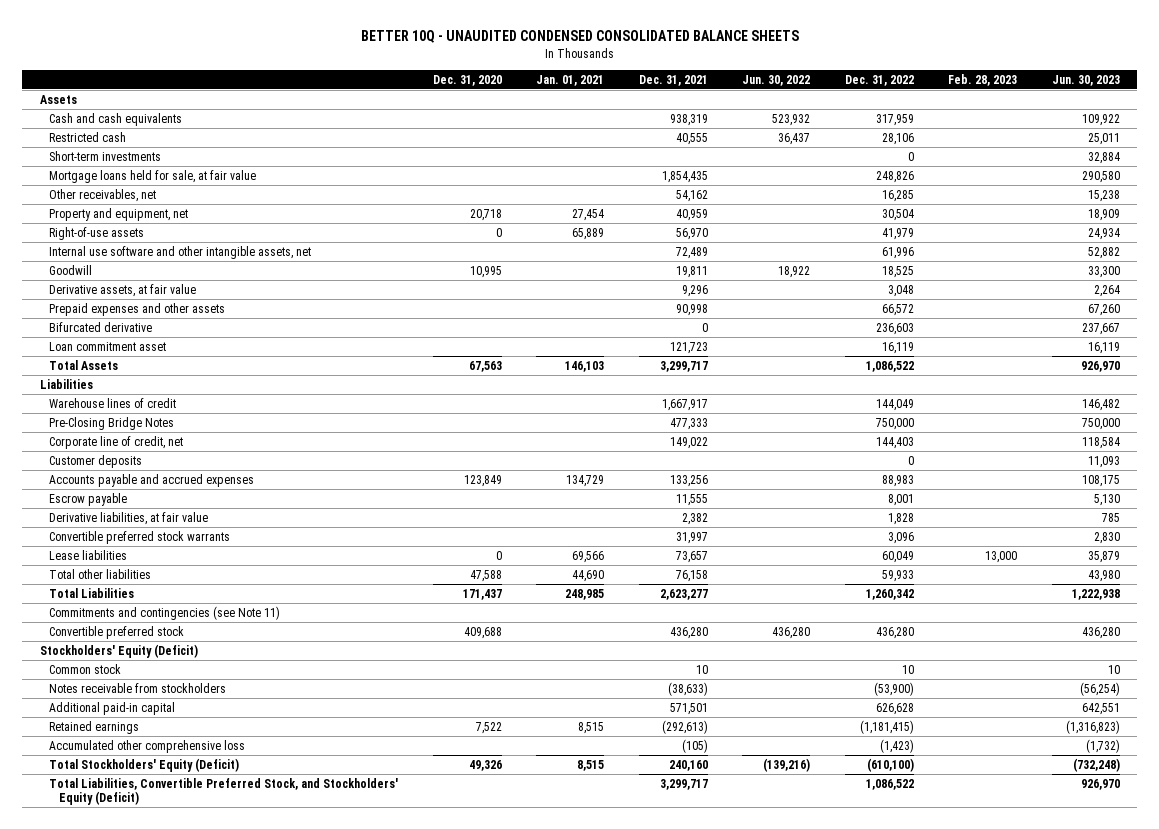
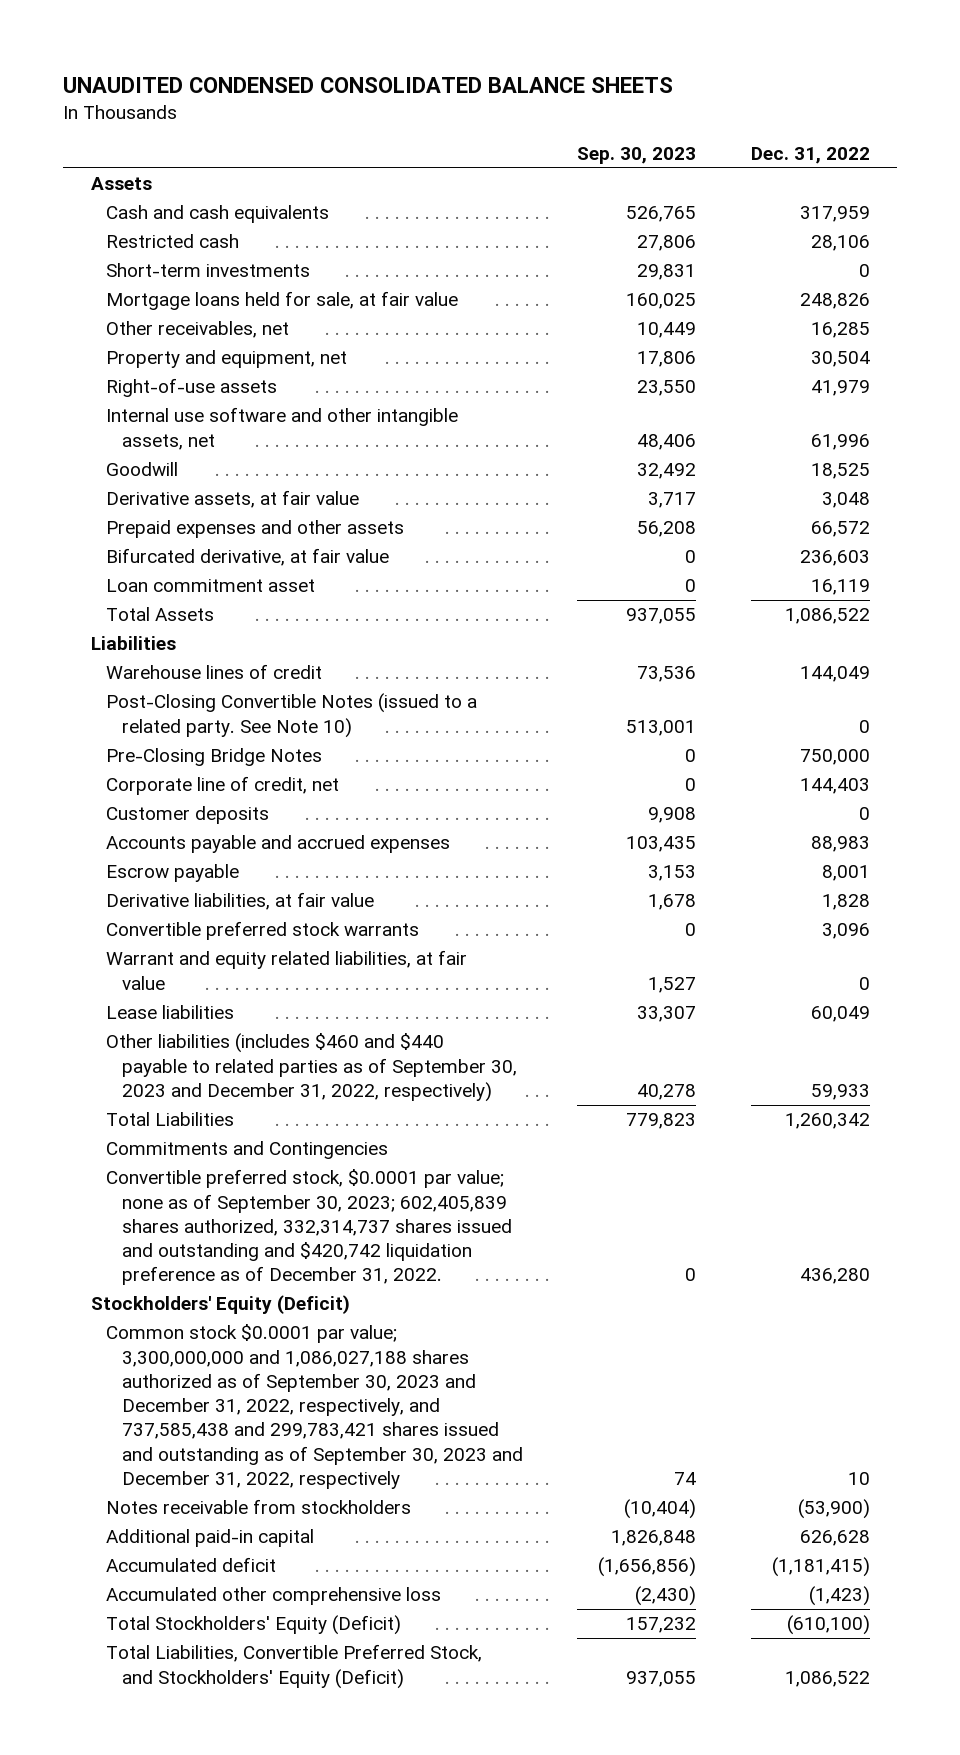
- BETTER 10Q - UNAUDITED CONDENSED CONSOLIDATED BALANCE SHEETS
+ UNAUDITED CONDENSED CONSOLIDATED BALANCE SHEETS
- | Dec. 31, 2020 | Jan. 01, 2021 | Dec. 31, 2021 | Jun. 30, 2022 | Dec. 31, 2022 | Feb. 28, 2023 | Jun. 30, 2023
+ | Sep. 30, 2023 | Dec. 31, 2022
- Bifurcated derivative | | | 0 | | 236,603 | | 237,667
+ Bifurcated derivative, at fair value | 0 | 236,603
+ Post-Closing Convertible Notes (issued to a related party. See Note 10) | 513,001 | 0
+ Warrant and equity related liabilities, at fair value | 1,527 | 0
- Total other liabilities | 47,588 | 44,690 | 76,158 | | 59,933 | | 43,980
+ Other liabilities (includes $460 and $440 payable to related parties as of September 30, 2023 and December 31, 2022, respectively) | 40,278 | 59,933
- Commitments and contingencies (see Note 11)
- Convertible preferred stock | 409,688 | | 436,280 | 436,280 | 436,280 | | 436,280
+ Commitments and Contingencies
+ Convertible preferred stock, $0.0001 par value; none as of September 30, 2023; 602,405,839 shares authorized, 332,314,737 shares issued and outstanding and $420,742 liquidation preference as of December 31, 2022. | 0 | 436,280
- Common stock | | | 10 | | 10 | | 10
+ Common stock $0.0001 par value; 3,300,000,000 and 1,086,027,188 shares authorized as of September 30, 2023 and December 31, 2022, respectively, and 737,585,438 and 299,783,421 shares issued and outstanding as of September 30, 2023 and December 31, 2022, respectively | 74 | 10
- Retained earnings | 7,522 | 8,515 | (292,613) | | (1,181,415) | | (1,316,823)
+ Accumulated deficit | (1,656,856) | (1,181,415)

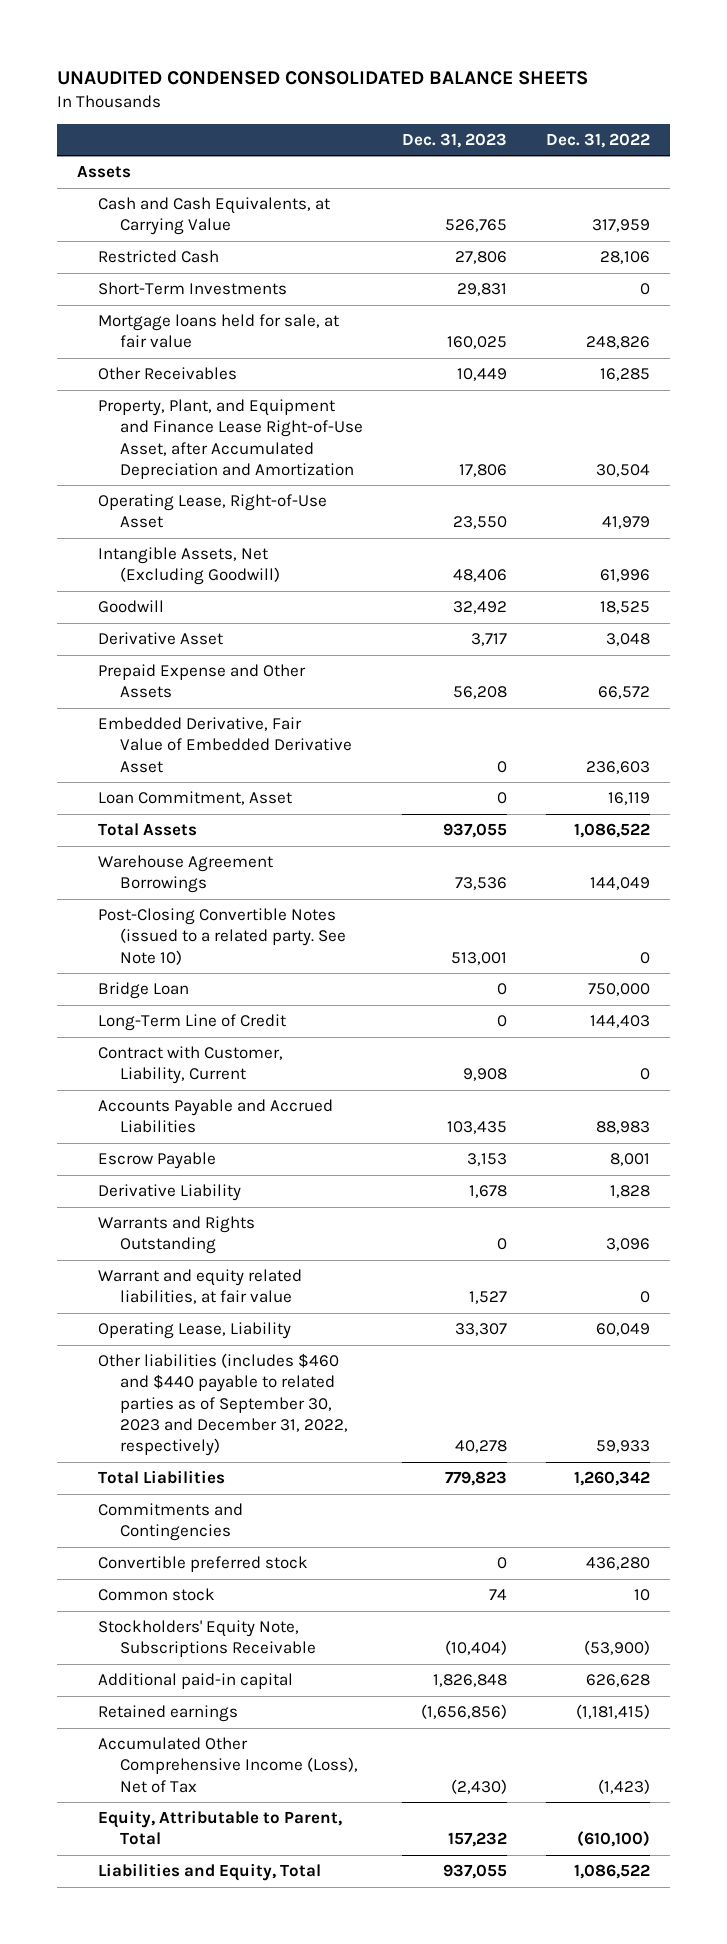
- | Sep. 30, 2023 | Dec. 31, 2022
+ | Dec. 31, 2023 | Dec. 31, 2022
- Cash and cash equivalents | 526,765 | 317,959
- Restricted cash | 27,806 | 28,106
- Short-term investments | 29,831 | 0
+ Cash and Cash Equivalents, at Carrying Value | 526,765 | 317,959
+ Restricted Cash | 27,806 | 28,106
+ Short-Term Investments | 29,831 | 0
- Other receivables, net | 10,449 | 16,285
- Property and equipment, net | 17,806 | 30,504
- Right-of-use assets | 23,550 | 41,979
- Internal use software and other intangible assets, net | 48,406 | 61,996
+ Other Receivables | 10,449 | 16,285
+ Property, Plant, and Equipment and Finance Lease Right-of-Use Asset, after Accumulated Depreciation and Amortization | 17,806 | 30,504
+ Operating Lease, Right-of-Use Asset | 23,550 | 41,979
+ Intangible Assets, Net (Excluding Goodwill) | 48,406 | 61,996
- Derivative assets, at fair value | 3,717 | 3,048
- Prepaid expenses and other assets | 56,208 | 66,572
- Bifurcated derivative, at fair value | 0 | 236,603
- Loan commitment asset | 0 | 16,119
+ Derivative Asset | 3,717 | 3,048
+ Prepaid Expense and Other Assets | 56,208 | 66,572
+ Embedded Derivative, Fair Value of Embedded Derivative Asset | 0 | 236,603
+ Loan Commitment, Asset | 0 | 16,119
- Liabilities
- Warehouse lines of credit | 73,536 | 144,049
+ Warehouse Agreement Borrowings | 73,536 | 144,049
- Pre-Closing Bridge Notes | 0 | 750,000
- Corporate line of credit, net | 0 | 144,403
- Customer deposits | 9,908 | 0
- Accounts payable and accrued expenses | 103,435 | 88,983
- Escrow payable | 3,153 | 8,001
- Derivative liabilities, at fair value | 1,678 | 1,828
- Convertible preferred stock warrants | 0 | 3,096
+ Bridge Loan | 0 | 750,000
+ Long-Term Line of Credit | 0 | 144,403
+ Contract with Customer, Liability, Current | 9,908 | 0
+ Accounts Payable and Accrued Liabilities | 103,435 | 88,983
+ Escrow Payable | 3,153 | 8,001
+ Derivative Liability | 1,678 | 1,828
+ Warrants and Rights Outstanding | 0 | 3,096
- Lease liabilities | 33,307 | 60,049
+ Operating Lease, Liability | 33,307 | 60,049
- Convertible preferred stock, $0.0001 par value; none as of September 30, 2023; 602,405,839 shares authorized, 332,314,737 shares issued and outstanding and $420,742 liquidation preference as of December 31, 2022. | 0 | 436,280
- Stockholders' Equity (Deficit)
- Common stock $0.0001 par value; 3,300,000,000 and 1,086,027,188 shares authorized as of September 30, 2023 and December 31, 2022, respectively, and 737,585,438 and 299,783,421 shares issued and outstanding as of September 30, 2023 and December 31, 2022, respectively | 74 | 10
- Notes receivable from stockholders | (10,404) | (53,900)
+ Convertible preferred stock | 0 | 436,280
+ Common stock | 74 | 10
+ Stockholders' Equity Note, Subscriptions Receivable | (10,404) | (53,900)
- Accumulated deficit | (1,656,856) | (1,181,415)
- Accumulated other comprehensive loss | (2,430) | (1,423)
- Total Stockholders' Equity (Deficit) | 157,232 | (610,100)
- Total Liabilities, Convertible Preferred Stock, and Stockholders' Equity (Deficit) | 937,055 | 1,086,522
+ Retained earnings | (1,656,856) | (1,181,415)
+ Accumulated Other Comprehensive Income (Loss), Net of Tax | (2,430) | (1,423)
+ Equity, Attributable to Parent, Total | 157,232 | (610,100)
+ Liabilities and Equity, Total | 937,055 | 1,086,522

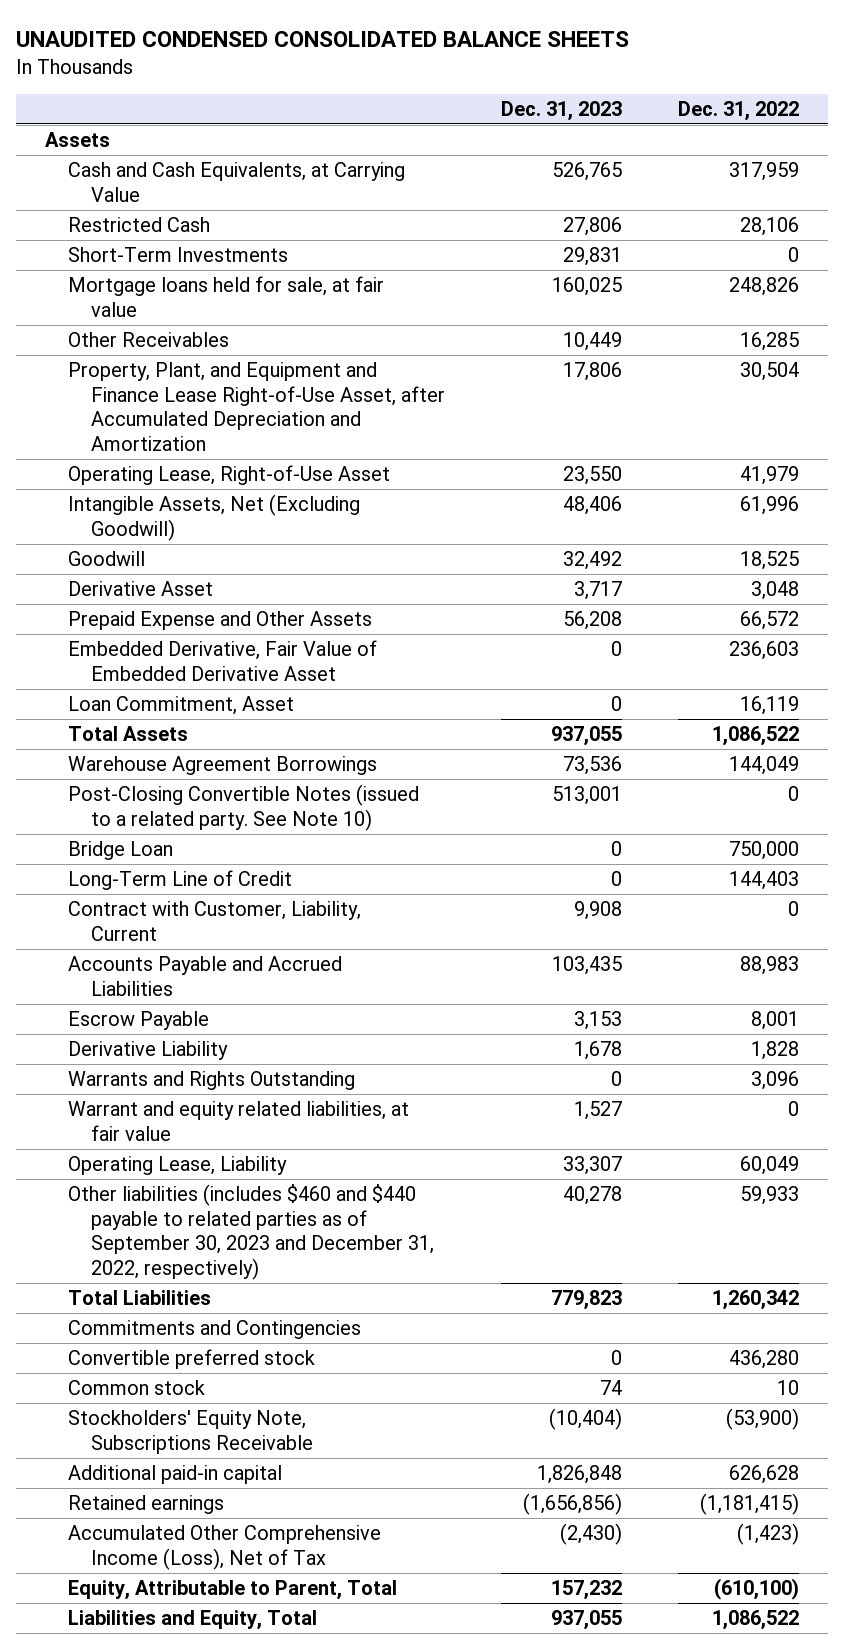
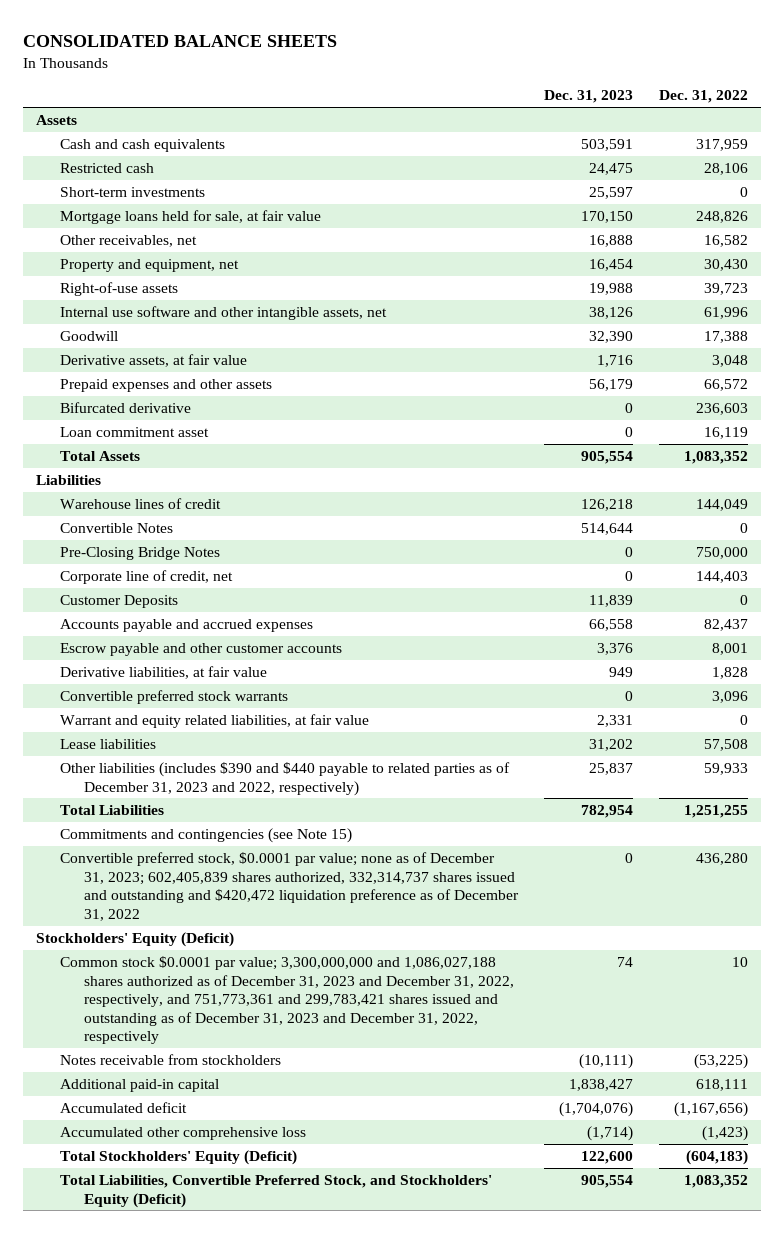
- UNAUDITED CONDENSED CONSOLIDATED BALANCE SHEETS
+ CONSOLIDATED BALANCE SHEETS
- Cash and Cash Equivalents, at Carrying Value | 526,765 | 317,959
- Restricted Cash | 27,806 | 28,106
- Short-Term Investments | 29,831 | 0
- Mortgage loans held for sale, at fair value | 160,025 | 248,826
- Other Receivables | 10,449 | 16,285
- Property, Plant, and Equipment and Finance Lease Right-of-Use Asset, after Accumulated Depreciation and Amortization | 17,806 | 30,504
- Operating Lease, Right-of-Use Asset | 23,550 | 41,979
- Intangible Assets, Net (Excluding Goodwill) | 48,406 | 61,996
- Goodwill | 32,492 | 18,525
- Derivative Asset | 3,717 | 3,048
- Prepaid Expense and Other Assets | 56,208 | 66,572
- Embedded Derivative, Fair Value of Embedded Derivative Asset | 0 | 236,603
- Loan Commitment, Asset | 0 | 16,119
- Total Assets | 937,055 | 1,086,522
- Warehouse Agreement Borrowings | 73,536 | 144,049
- Post-Closing Convertible Notes (issued to a related party. See Note 10) | 513,001 | 0
- Bridge Loan | 0 | 750,000
- Long-Term Line of Credit | 0 | 144,403
- Contract with Customer, Liability, Current | 9,908 | 0
- Accounts Payable and Accrued Liabilities | 103,435 | 88,983
- Escrow Payable | 3,153 | 8,001
- Derivative Liability | 1,678 | 1,828
- Warrants and Rights Outstanding | 0 | 3,096
- Warrant and equity related liabilities, at fair value | 1,527 | 0
- Operating Lease, Liability | 33,307 | 60,049
- Other liabilities (includes $460 and $440 payable to related parties as of September 30, 2023 and December 31, 2022, respectively) | 40,278 | 59,933
- Total Liabilities | 779,823 | 1,260,342
- Commitments and Contingencies
- Convertible preferred stock | 0 | 436,280
- Common stock | 74 | 10
- Stockholders' Equity Note, Subscriptions Receivable | (10,404) | (53,900)
- Additional paid-in capital | 1,826,848 | 626,628
- Retained earnings | (1,656,856) | (1,181,415)
- Accumulated Other Comprehensive Income (Loss), Net of Tax | (2,430) | (1,423)
- Equity, Attributable to Parent, Total | 157,232 | (610,100)
- Liabilities and Equity, Total | 937,055 | 1,086,522
+ Cash and cash equivalents | 503,591 | 317,959
+ Restricted cash | 24,475 | 28,106
+ Short-term investments | 25,597 | 0
+ Mortgage loans held for sale, at fair value | 170,150 | 248,826
+ Other receivables, net | 16,888 | 16,582
+ Property and equipment, net | 16,454 | 30,430
+ Right-of-use assets | 19,988 | 39,723
+ Internal use software and other intangible assets, net | 38,126 | 61,996
+ Goodwill | 32,390 | 17,388
+ Derivative assets, at fair value | 1,716 | 3,048
+ Prepaid expenses and other assets | 56,179 | 66,572
+ Bifurcated derivative | 0 | 236,603
+ Loan commitment asset | 0 | 16,119
+ Total Assets | 905,554 | 1,083,352
+ Liabilities
+ Warehouse lines of credit | 126,218 | 144,049
+ Convertible Notes | 514,644 | 0
+ Pre-Closing Bridge Notes | 0 | 750,000
+ Corporate line of credit, net | 0 | 144,403
+ Customer Deposits | 11,839 | 0
+ Accounts payable and accrued expenses | 66,558 | 82,437
+ Escrow payable and other customer accounts | 3,376 | 8,001
+ Derivative liabilities, at fair value | 949 | 1,828
+ Convertible preferred stock warrants | 0 | 3,096
+ Warrant and equity related liabilities, at fair value | 2,331 | 0
+ Lease liabilities | 31,202 | 57,508
+ Other liabilities (includes $390 and $440 payable to related parties as of December 31, 2023 and 2022, respectively) | 25,837 | 59,933
+ Total Liabilities | 782,954 | 1,251,255
+ Commitments and contingencies (see Note 15)
+ Convertible preferred stock, $0.0001 par value; none as of December 31, 2023; 602,405,839 shares authorized, 332,314,737 shares issued and outstanding and $420,472 liquidation preference as of December 31, 2022 | 0 | 436,280
+ Stockholders' Equity (Deficit)
+ Common stock $0.0001 par value; 3,300,000,000 and 1,086,027,188 shares authorized as of December 31, 2023 and December 31, 2022, respectively, and 751,773,361 and 299,783,421 shares issued and outstanding as of December 31, 2023 and December 31, 2022, respectively | 74 | 10
+ Notes receivable from stockholders | (10,111) | (53,225)
+ Additional paid-in capital | 1,838,427 | 618,111
+ Accumulated deficit | (1,704,076) | (1,167,656)
+ Accumulated other comprehensive loss | (1,714) | (1,423)
+ Total Stockholders' Equity (Deficit) | 122,600 | (604,183)
+ Total Liabilities, Convertible Preferred Stock, and Stockholders' Equity (Deficit) | 905,554 | 1,083,352

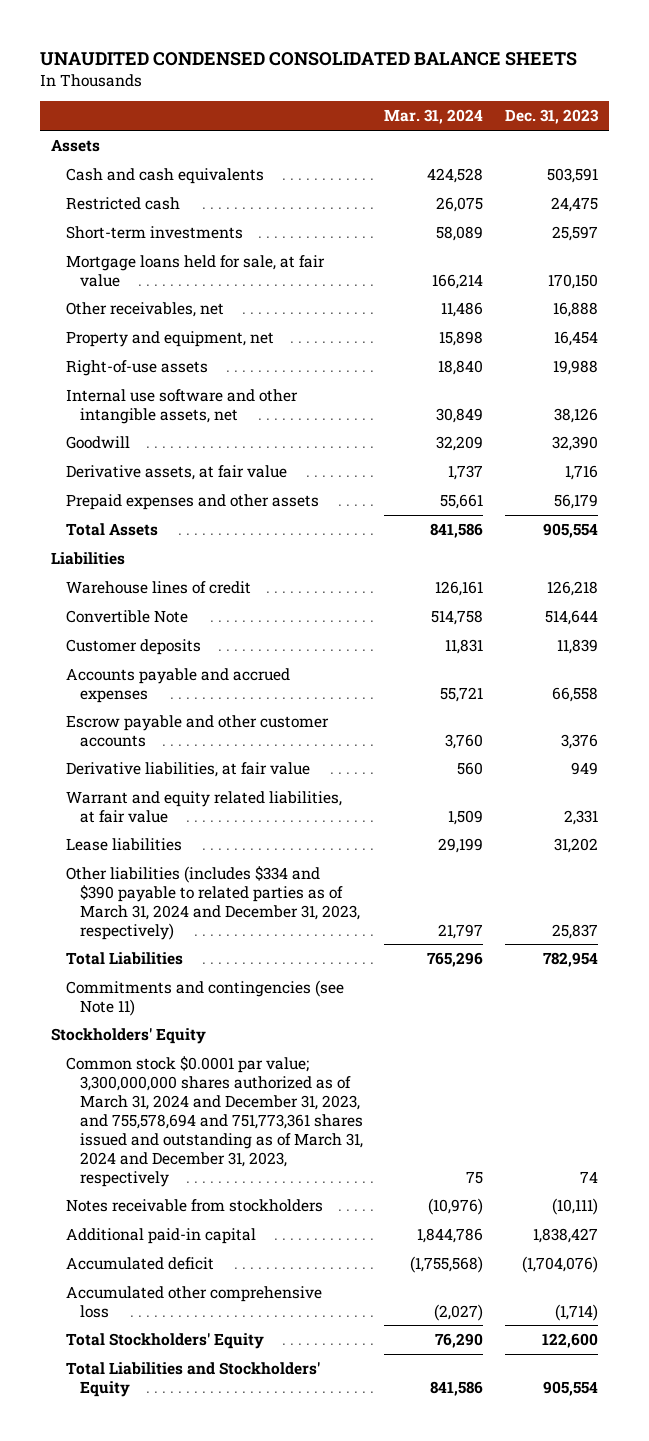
- CONSOLIDATED BALANCE SHEETS
+ UNAUDITED CONDENSED CONSOLIDATED BALANCE SHEETS
- | Dec. 31, 2023 | Dec. 31, 2022
+ | Mar. 31, 2024 | Dec. 31, 2023
- Bifurcated derivative | 0 | 236,603
- Loan commitment asset | 0 | 16,119
- Convertible Notes | 514,644 | 0
- Pre-Closing Bridge Notes | 0 | 750,000
- Corporate line of credit, net | 0 | 144,403
- Customer Deposits | 11,839 | 0
+ Convertible Note | 514,758 | 514,644
+ Customer deposits | 11,831 | 11,839
- Convertible preferred stock warrants | 0 | 3,096
- Other liabilities (includes $390 and $440 payable to related parties as of December 31, 2023 and 2022, respectively) | 25,837 | 59,933
+ Other liabilities (includes $334 and $390 payable to related parties as of March 31, 2024 and December 31, 2023, respectively) | 21,797 | 25,837
- Commitments and contingencies (see Note 15)
- Convertible preferred stock, $0.0001 par value; none as of December 31, 2023; 602,405,839 shares authorized, 332,314,737 shares issued and outstanding and $420,472 liquidation preference as of December 31, 2022 | 0 | 436,280
- Stockholders' Equity (Deficit)
- Common stock $0.0001 par value; 3,300,000,000 and 1,086,027,188 shares authorized as of December 31, 2023 and December 31, 2022, respectively, and 751,773,361 and 299,783,421 shares issued and outstanding as of December 31, 2023 and December 31, 2022, respectively | 74 | 10
+ Commitments and contingencies (see Note 11)
+ Stockholders' Equity
+ Common stock $0.0001 par value; 3,300,000,000 shares authorized as of March 31, 2024 and December 31, 2023, and 755,578,694 and 751,773,361 shares issued and outstanding as of March 31, 2024 and December 31, 2023, respectively | 75 | 74
- Total Stockholders' Equity (Deficit) | 122,600 | (604,183)
- Total Liabilities, Convertible Preferred Stock, and Stockholders' Equity (Deficit) | 905,554 | 1,083,352
+ Total Stockholders' Equity | 76,290 | 122,600
+ Total Liabilities and Stockholders' Equity | 841,586 | 905,554

